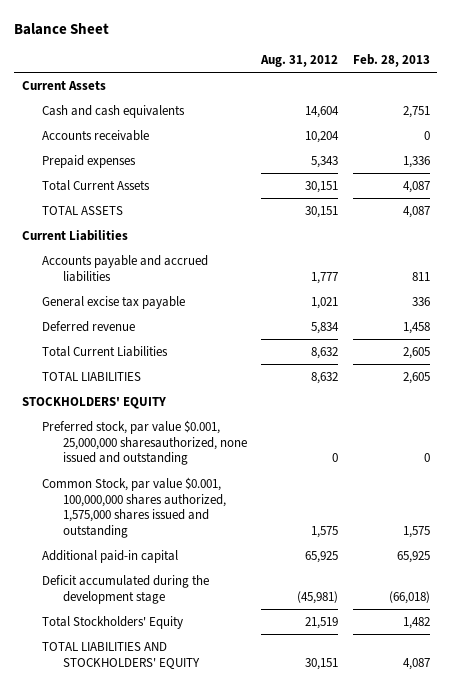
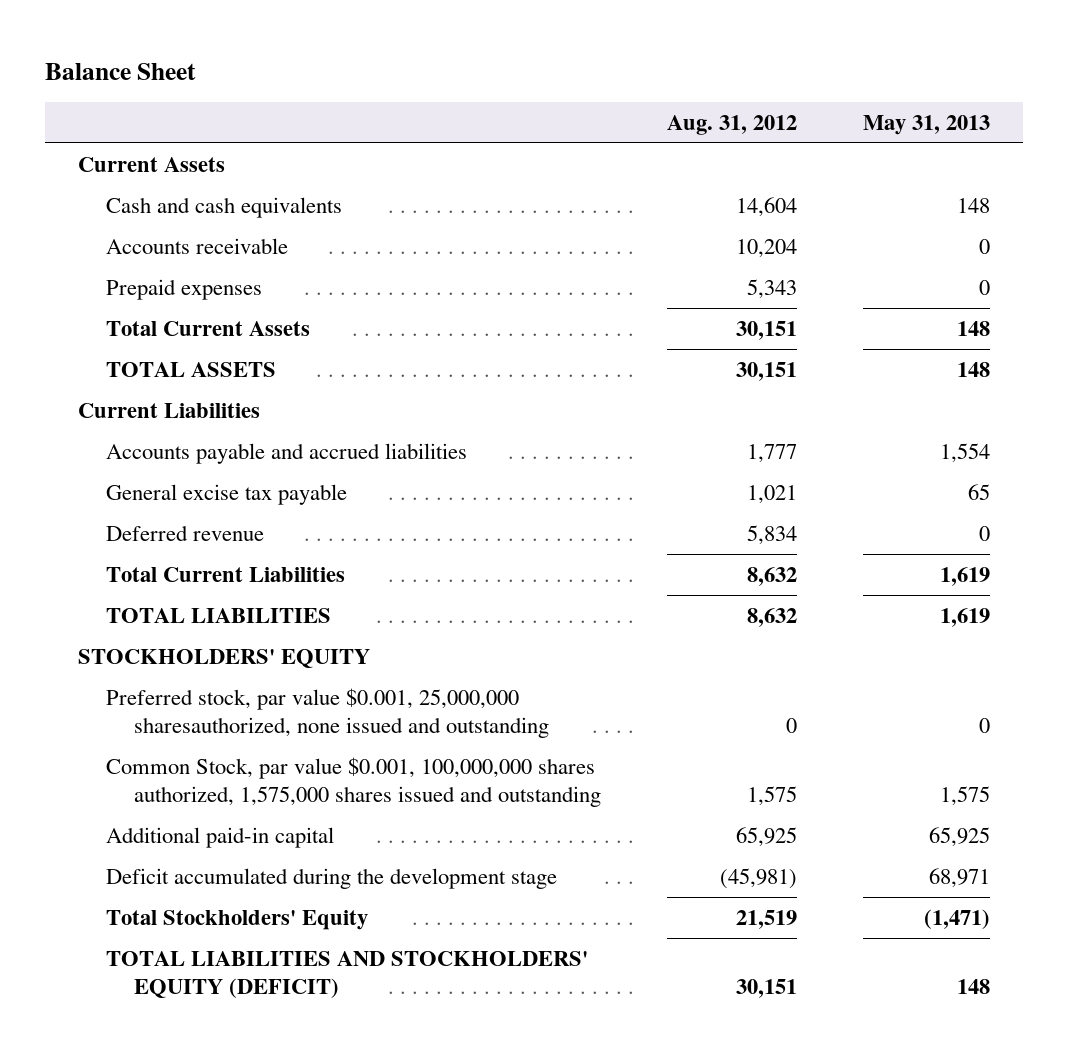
- | Aug. 31, 2012 | Feb. 28, 2013
+ | Aug. 31, 2012 | May 31, 2013
- TOTAL LIABILITIES AND STOCKHOLDERS' EQUITY | 30,151 | 4,087
+ TOTAL LIABILITIES AND STOCKHOLDERS' EQUITY (DEFICIT) | 30,151 | 148

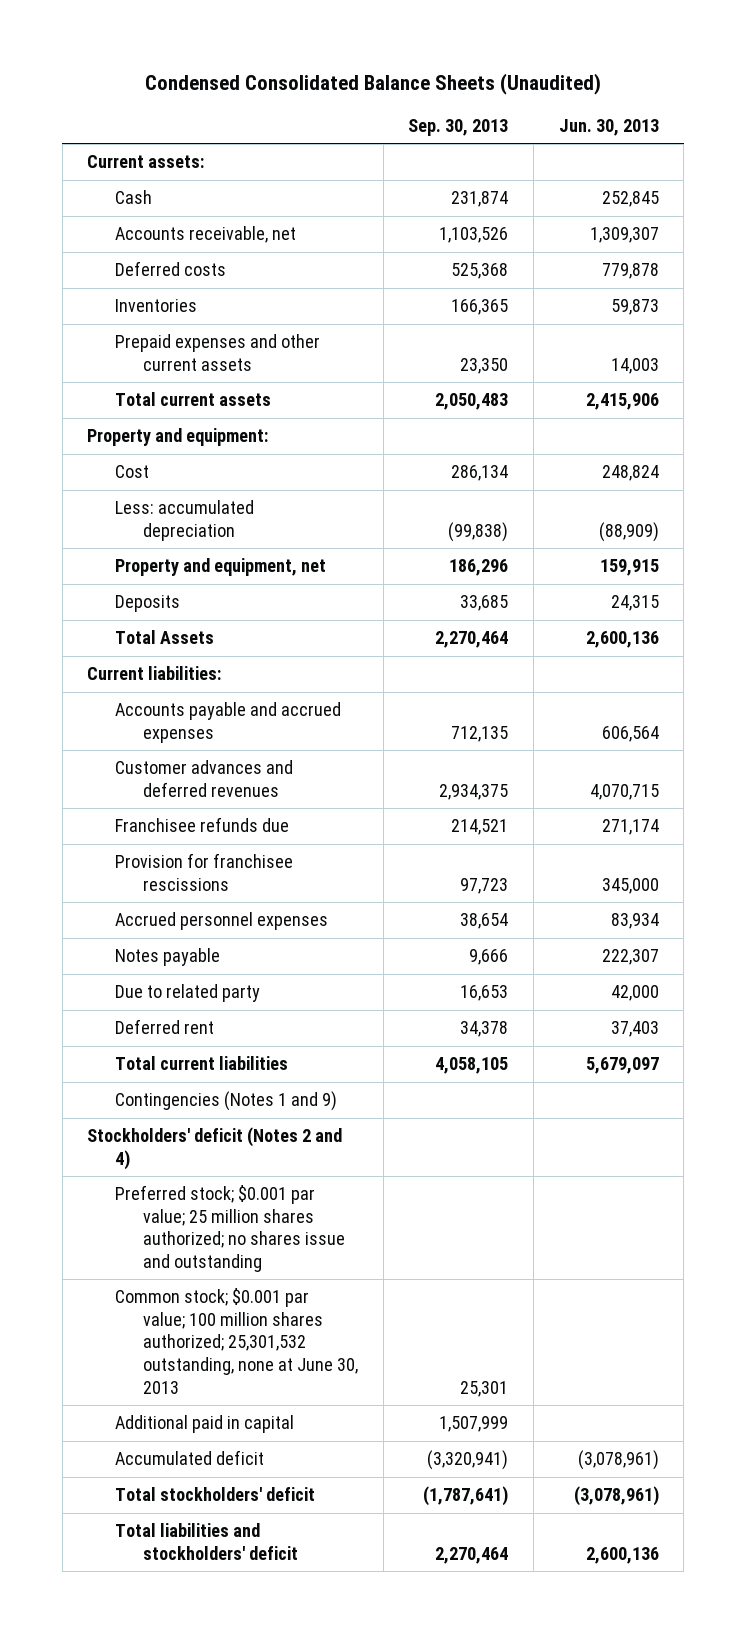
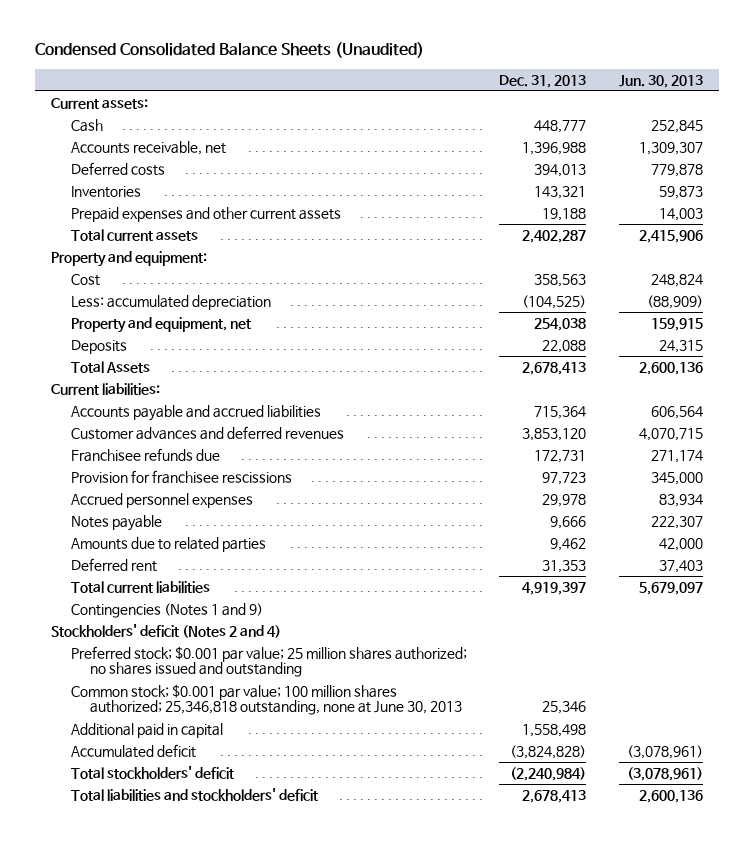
- | Sep. 30, 2013 | Jun. 30, 2013
+ | Dec. 31, 2013 | Jun. 30, 2013
- Accounts payable and accrued expenses | 712,135 | 606,564
+ Accounts payable and accrued liabilities | 715,364 | 606,564
- Due to related party | 16,653 | 42,000
+ Amounts due to related parties | 9,462 | 42,000
- Preferred stock; $0.001 par value; 25 million shares authorized; no shares issue and outstanding
- Common stock; $0.001 par value; 100 million shares authorized; 25,301,532 outstanding, none at June 30, 2013 | 25,301 |
+ Preferred stock; $0.001 par value; 25 million shares authorized; no shares issued and outstanding
+ Common stock; $0.001 par value; 100 million shares authorized; 25,346,818 outstanding, none at June 30, 2013 | 25,346 |

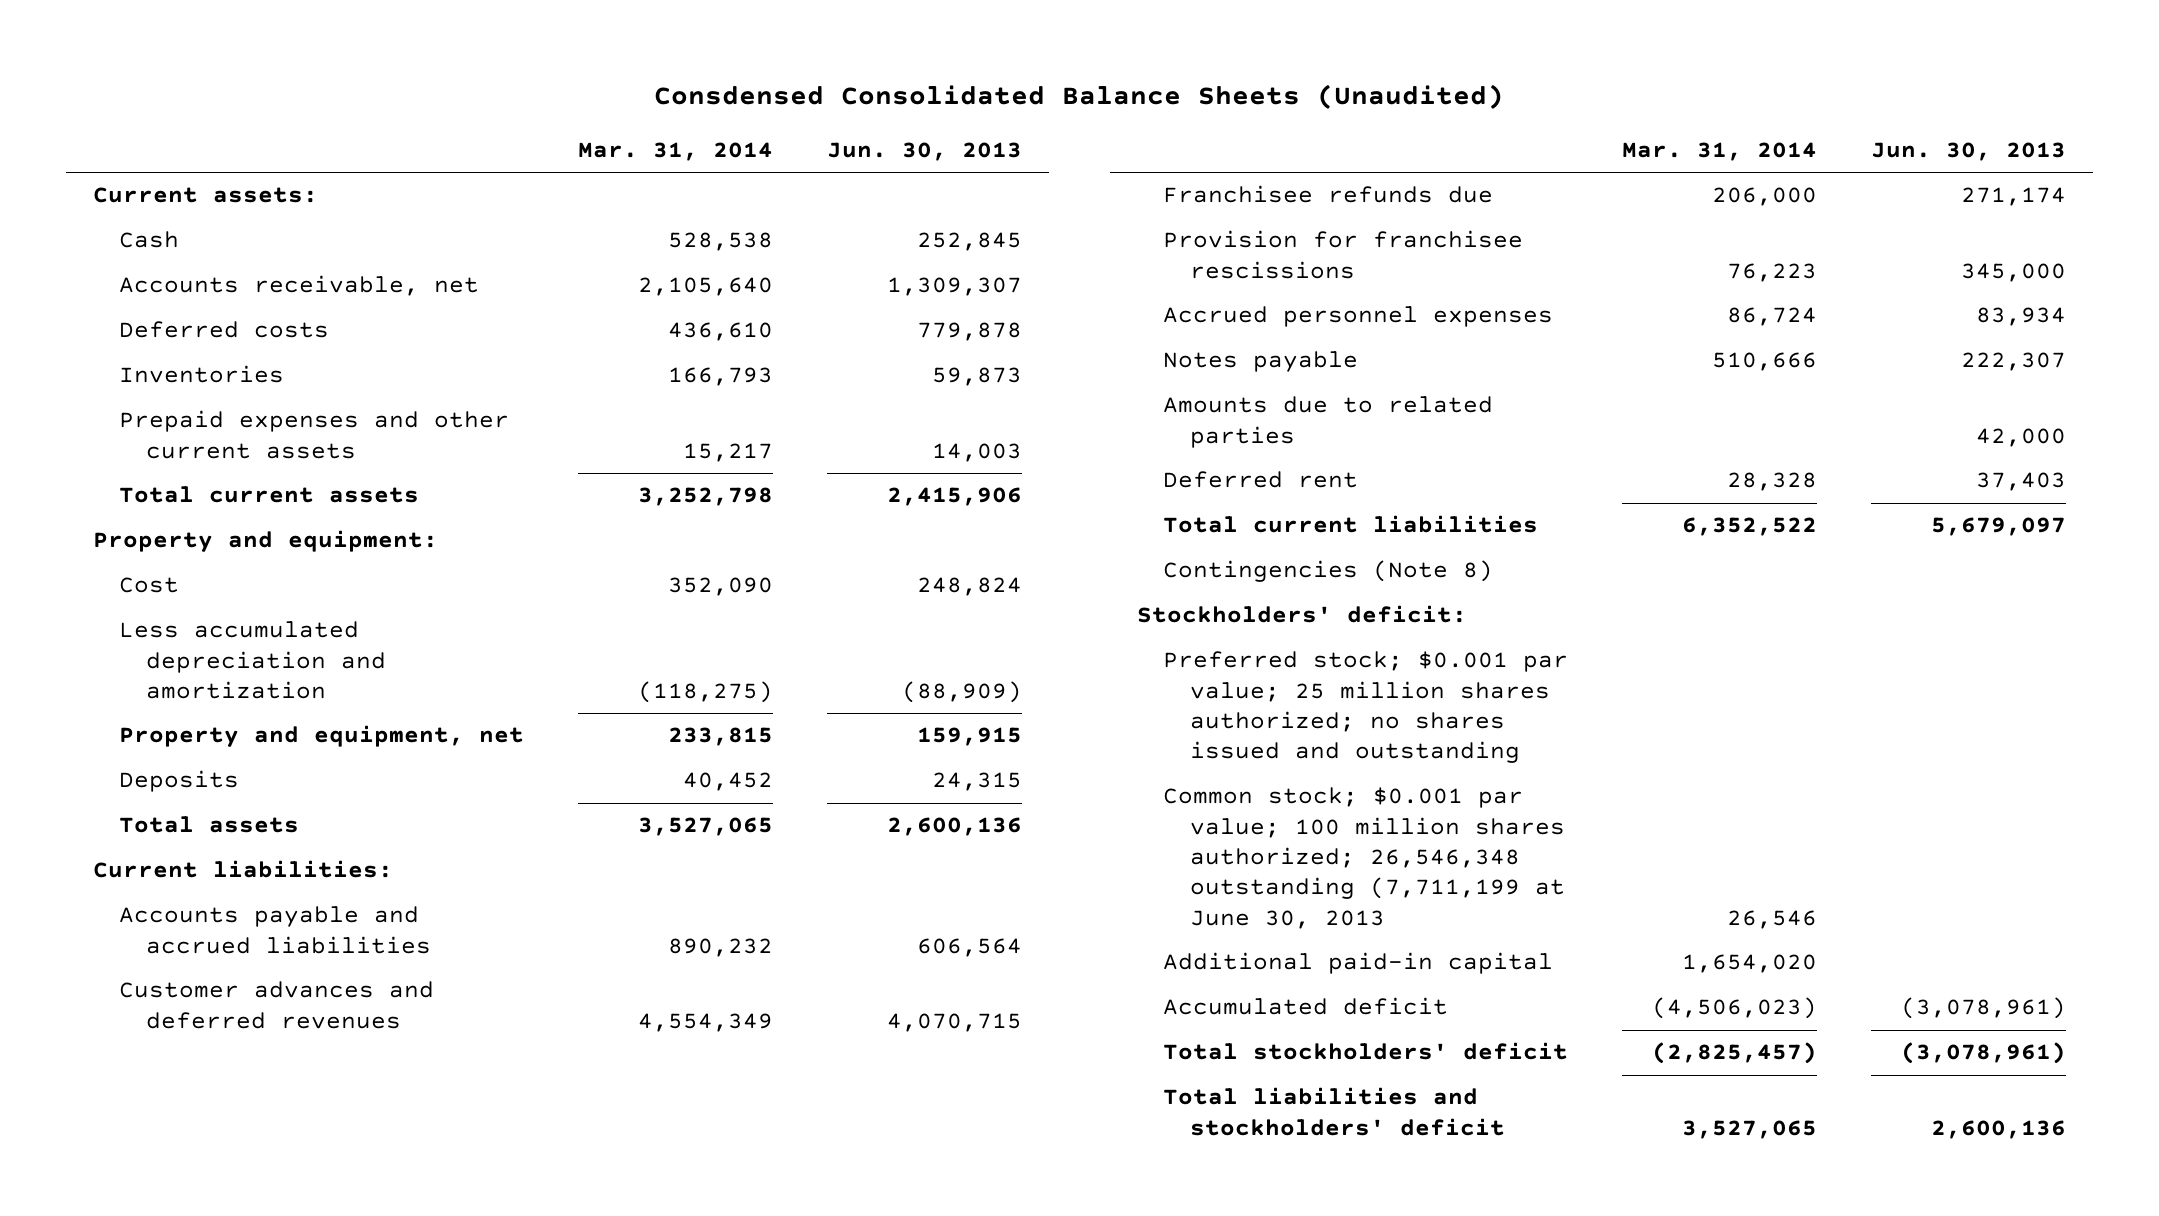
- Condensed Consolidated Balance Sheets (Unaudited)
+ Consdensed Consolidated Balance Sheets (Unaudited)
- | Dec. 31, 2013 | Jun. 30, 2013
+ | Mar. 31, 2014 | Jun. 30, 2013
- Less: accumulated depreciation | (104,525) | (88,909)
+ Less accumulated depreciation and amortization | (118,275) | (88,909)
- Total Assets | 2,678,413 | 2,600,136
+ Total assets | 3,527,065 | 2,600,136
- Contingencies (Notes 1 and 9)
- Stockholders' deficit (Notes 2 and 4)
+ Contingencies (Note 8)
+ Stockholders' deficit:
- Common stock; $0.001 par value; 100 million shares authorized; 25,346,818 outstanding, none at June 30, 2013 | 25,346 |
- Additional paid in capital | 1,558,498 |
+ Common stock; $0.001 par value; 100 million shares authorized; 26,546,348 outstanding (7,711,199 at June 30, 2013 | 26,546 |
+ Additional paid-in capital | 1,654,020 |

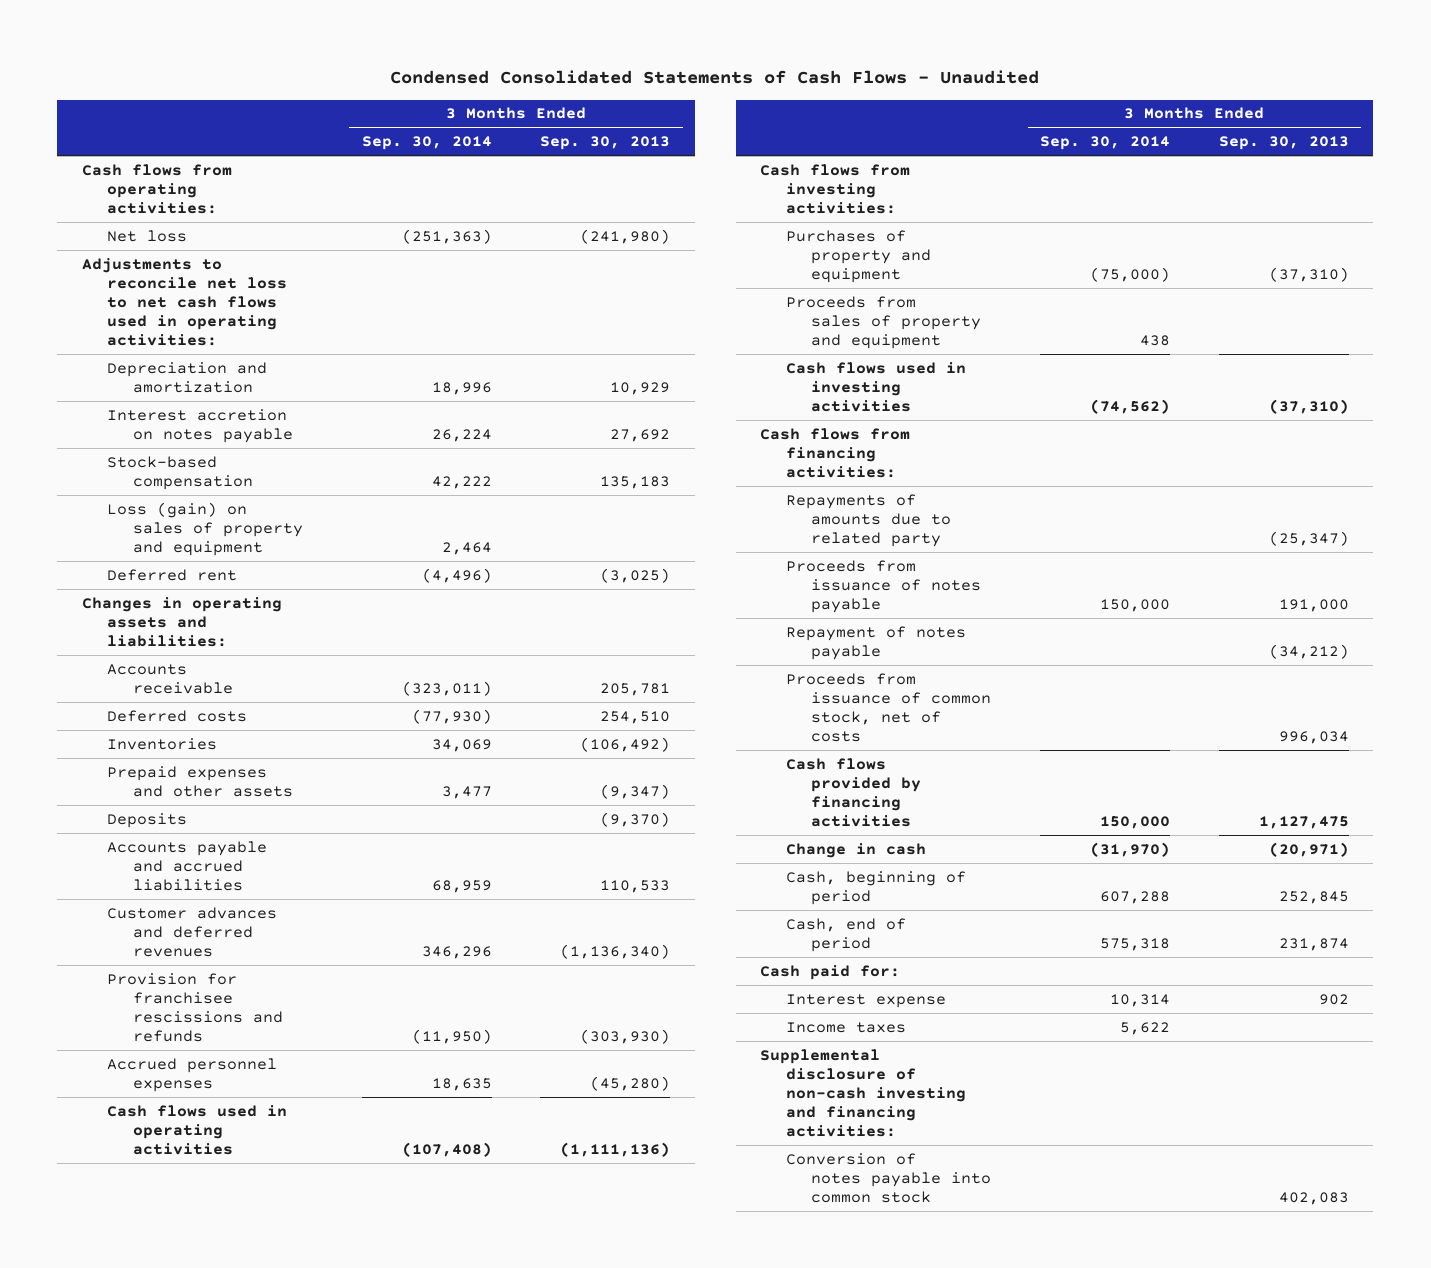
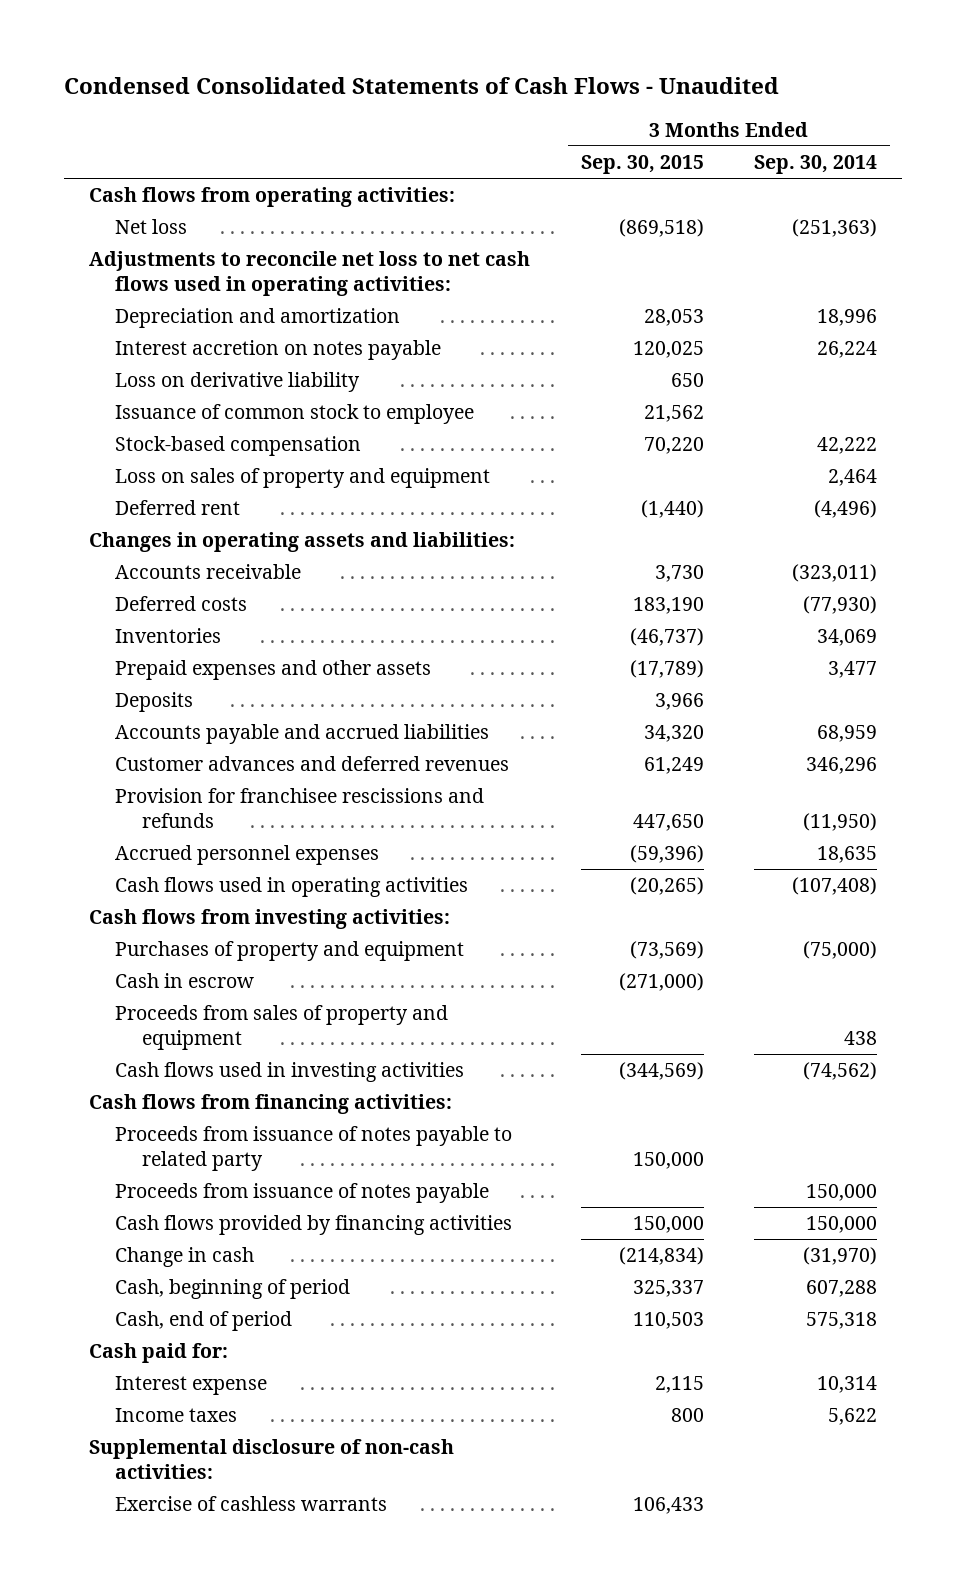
- | 3 Months Ended Sep. 30, 2014 | 3 Months Ended Sep. 30, 2013
+ | 3 Months Ended Sep. 30, 2015 | 3 Months Ended Sep. 30, 2014
+ Loss on derivative liability | 650 |
+ Issuance of common stock to employee | 21,562 |
- Loss (gain) on sales of property and equipment | 2,464 |
+ Loss on sales of property and equipment | | 2,464
+ Cash in escrow | (271,000) |
- Repayments of amounts due to related party | | (25,347)
+ Proceeds from issuance of notes payable to related party | 150,000 |
- Repayment of notes payable | | (34,212)
- Proceeds from issuance of common stock, net of costs | | 996,034
- Supplemental disclosure of non-cash investing and financing activities:
- Conversion of notes payable into common stock | | 402,083
+ Supplemental disclosure of non-cash activities:
+ Exercise of cashless warrants | 106,433 |

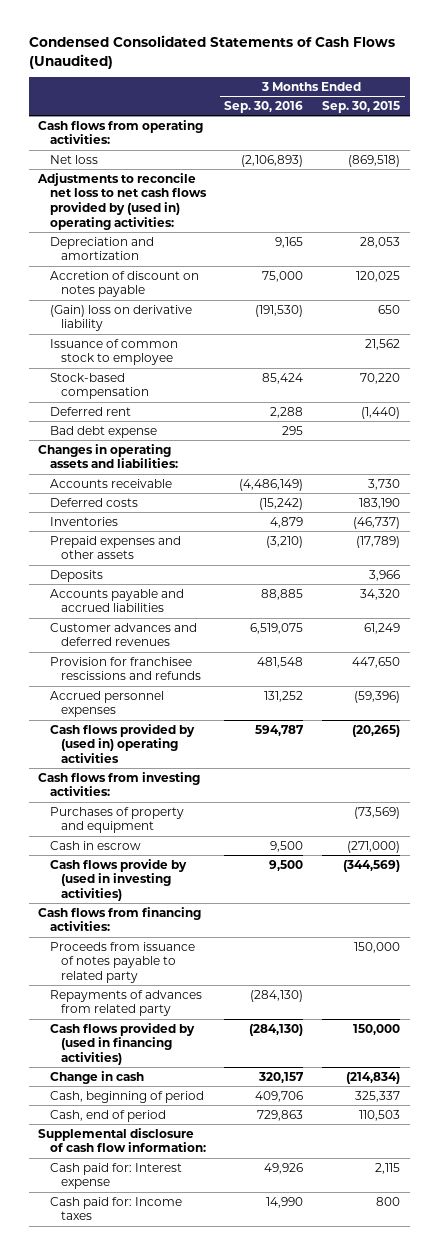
- Condensed Consolidated Statements of Cash Flows - Unaudited
+ Condensed Consolidated Statements of Cash Flows (Unaudited)
- | 3 Months Ended Sep. 30, 2015 | 3 Months Ended Sep. 30, 2014
+ | 3 Months Ended Sep. 30, 2016 | 3 Months Ended Sep. 30, 2015
- Adjustments to reconcile net loss to net cash flows used in operating activities:
+ Adjustments to reconcile net loss to net cash flows provided by (used in) operating activities:
- Interest accretion on notes payable | 120,025 | 26,224
- Loss on derivative liability | 650 |
+ Accretion of discount on notes payable | 75,000 | 120,025
+ (Gain) loss on derivative liability | (191,530) | 650
- Loss on sales of property and equipment | | 2,464
+ Bad debt expense | 295 |
- Cash flows used in operating activities | (20,265) | (107,408)
+ Cash flows provided by (used in) operating activities | 594,787 | (20,265)
- Proceeds from sales of property and equipment | | 438
- Cash flows used in investing activities | (344,569) | (74,562)
+ Cash flows provide by (used in investing activities) | 9,500 | (344,569)
- Proceeds from issuance of notes payable | | 150,000
- Cash flows provided by financing activities | 150,000 | 150,000
+ Repayments of advances from related party | (284,130) |
+ Cash flows provided by (used in financing activities) | (284,130) | 150,000
- Cash paid for:
- Interest expense | 2,115 | 10,314
- Income taxes | 800 | 5,622
- Supplemental disclosure of non-cash activities:
- Exercise of cashless warrants | 106,433 |
+ Supplemental disclosure of cash flow information:
+ Cash paid for: Interest expense | 49,926 | 2,115
+ Cash paid for: Income taxes | 14,990 | 800

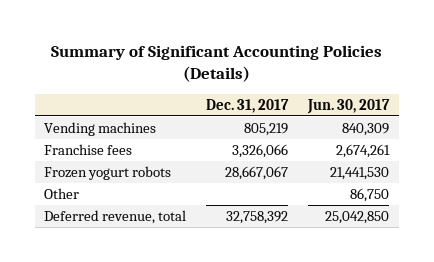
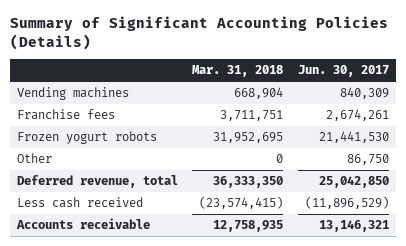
- | Dec. 31, 2017 | Jun. 30, 2017
+ | Mar. 31, 2018 | Jun. 30, 2017
+ Less cash received | (23,574,415) | (11,896,529)
+ Accounts receivable | 12,758,935 | 13,146,321

